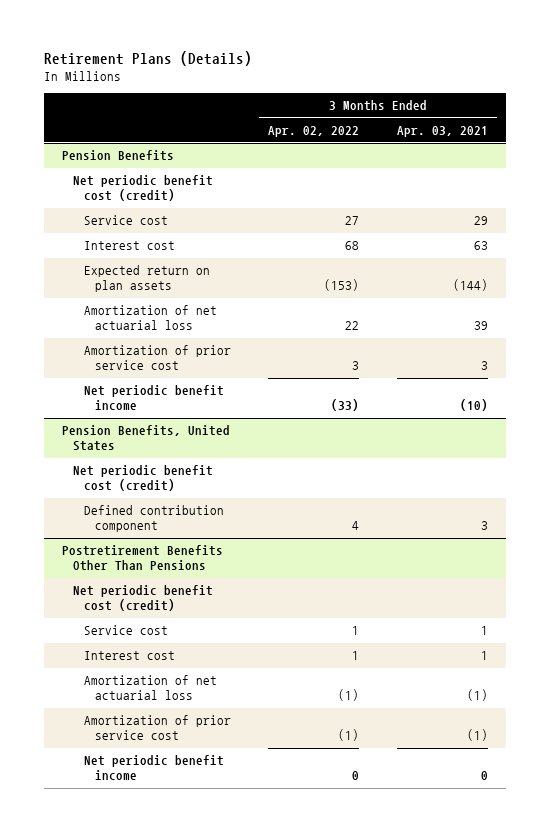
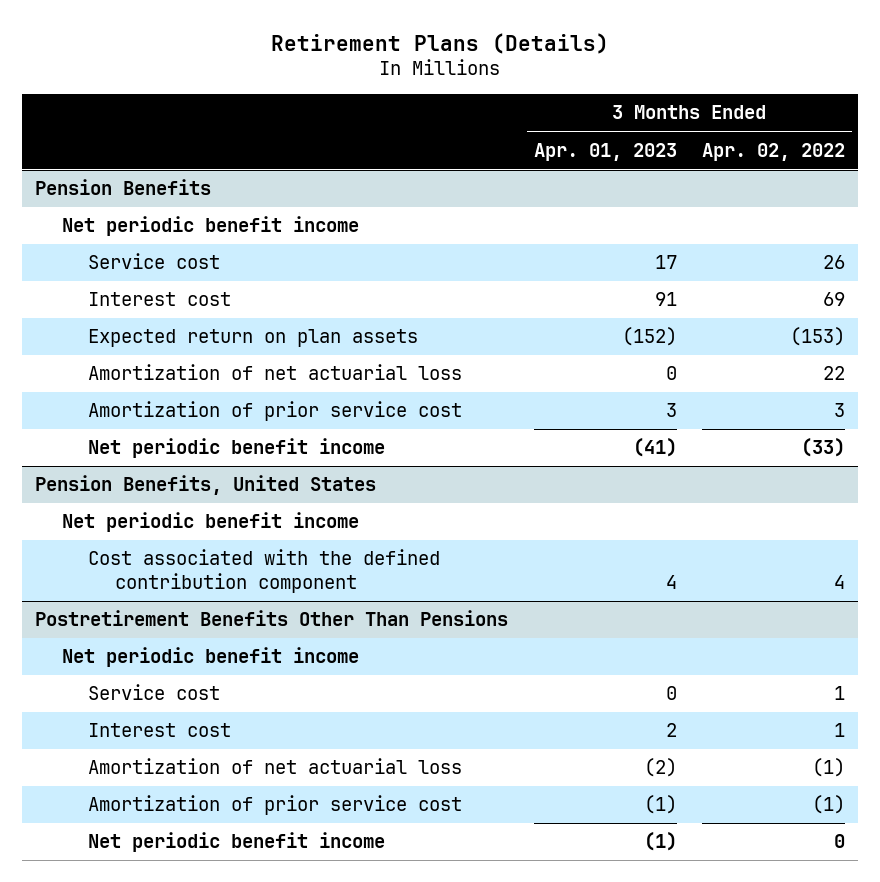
- | 3 Months Ended Apr. 02, 2022 | 3 Months Ended Apr. 03, 2021
+ | 3 Months Ended Apr. 01, 2023 | 3 Months Ended Apr. 02, 2022
@ Pension Benefits
- Net periodic benefit cost (credit)
- Service cost | 27 | 29
- Interest cost | 68 | 63
+ Net periodic benefit income
+ Service cost | 17 | 26
+ Interest cost | 91 | 69
@ Pension Benefits, United States
- Net periodic benefit cost (credit)
- Defined contribution component | 4 | 3
+ Net periodic benefit income
+ Cost associated with the defined contribution component | 4 | 4
@ Postretirement Benefits Other Than Pensions
- Net periodic benefit cost (credit)
+ Net periodic benefit income

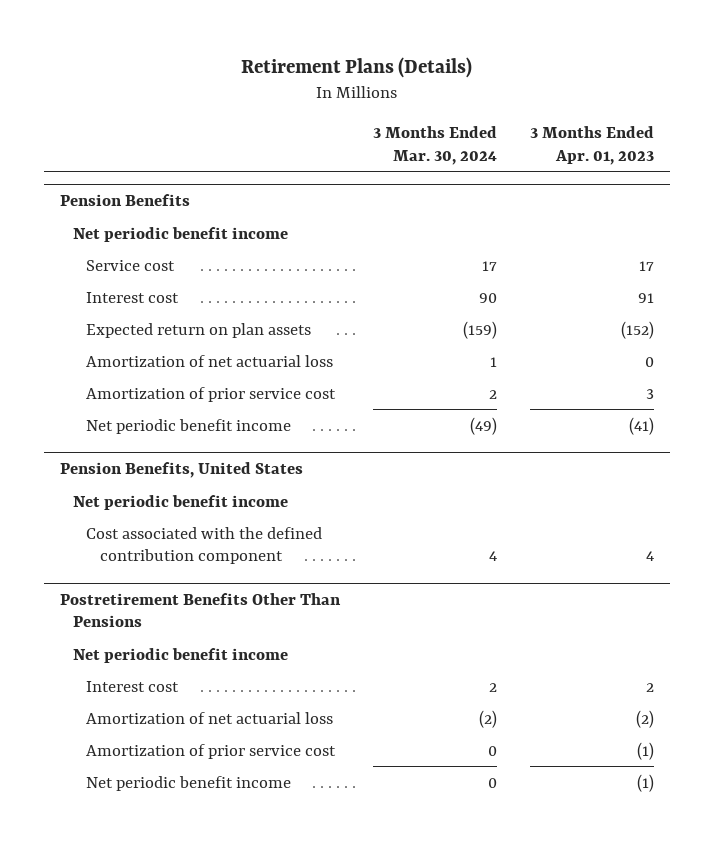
- | 3 Months Ended Apr. 01, 2023 | 3 Months Ended Apr. 02, 2022
+ | 3 Months Ended Mar. 30, 2024 | 3 Months Ended Apr. 01, 2023
@ Postretirement Benefits Other Than Pensions
- Service cost | 0 | 1

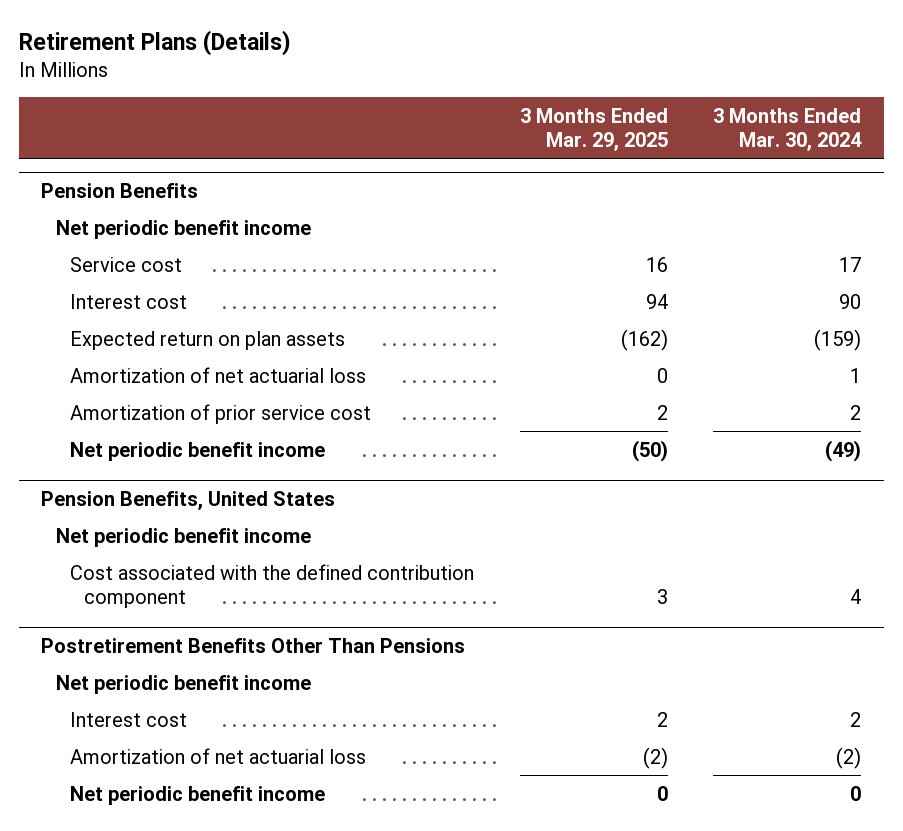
- | 3 Months Ended Mar. 30, 2024 | 3 Months Ended Apr. 01, 2023
+ | 3 Months Ended Mar. 29, 2025 | 3 Months Ended Mar. 30, 2024
@ Postretirement Benefits Other Than Pensions
- Amortization of prior service cost | 0 | (1)

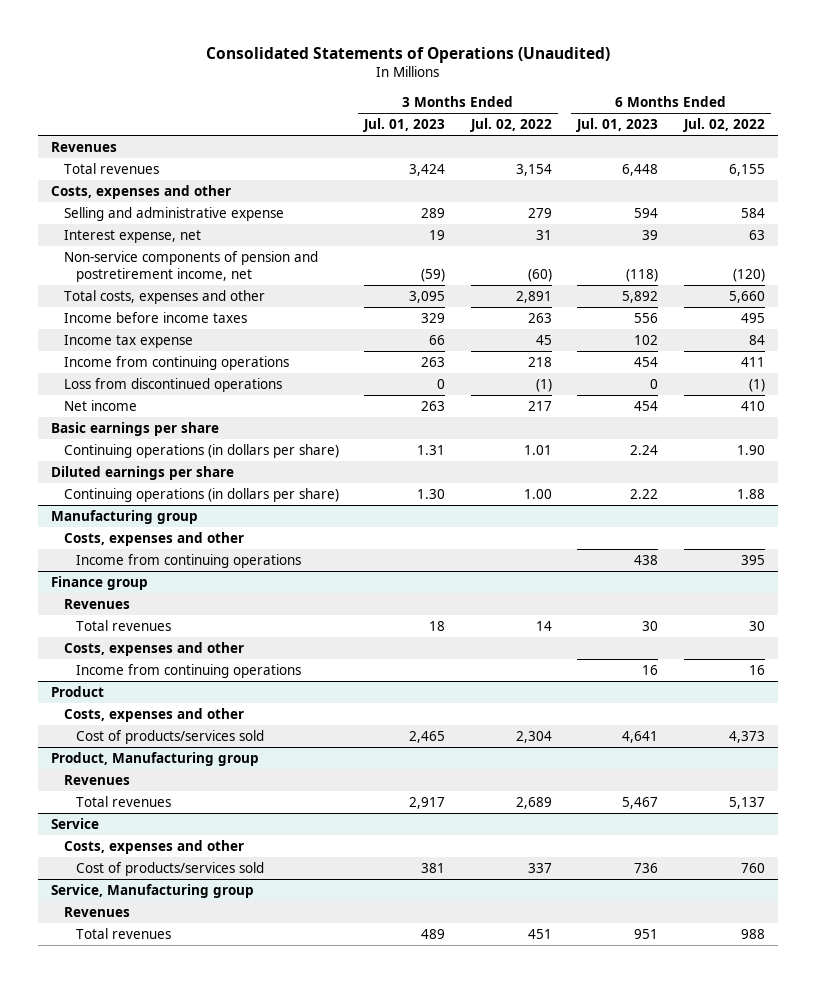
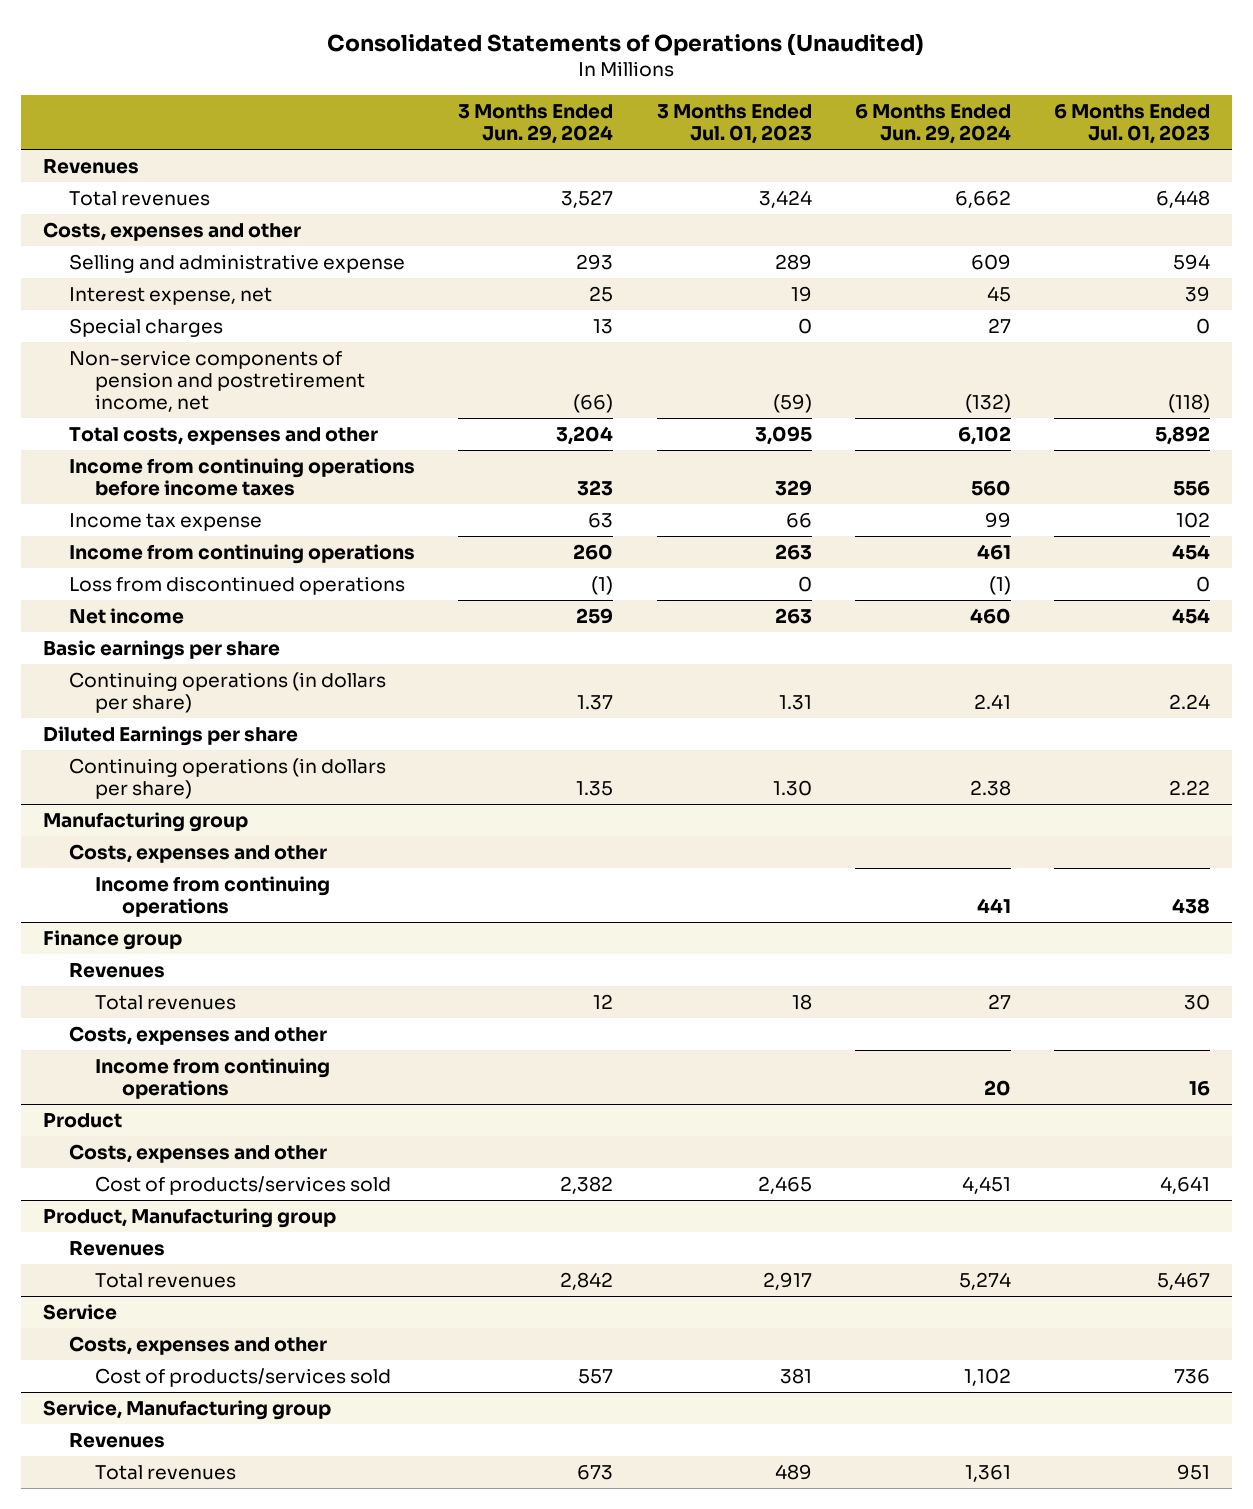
- | 3 Months Ended Jul. 01, 2023 | 3 Months Ended Jul. 02, 2022 | 6 Months Ended Jul. 01, 2023 | 6 Months Ended Jul. 02, 2022
+ | 3 Months Ended Jun. 29, 2024 | 3 Months Ended Jul. 01, 2023 | 6 Months Ended Jun. 29, 2024 | 6 Months Ended Jul. 01, 2023
+ Special charges | 13 | 0 | 27 | 0
- Income before income taxes | 329 | 263 | 556 | 495
+ Income from continuing operations before income taxes | 323 | 329 | 560 | 556
- Diluted earnings per share
+ Diluted Earnings per share

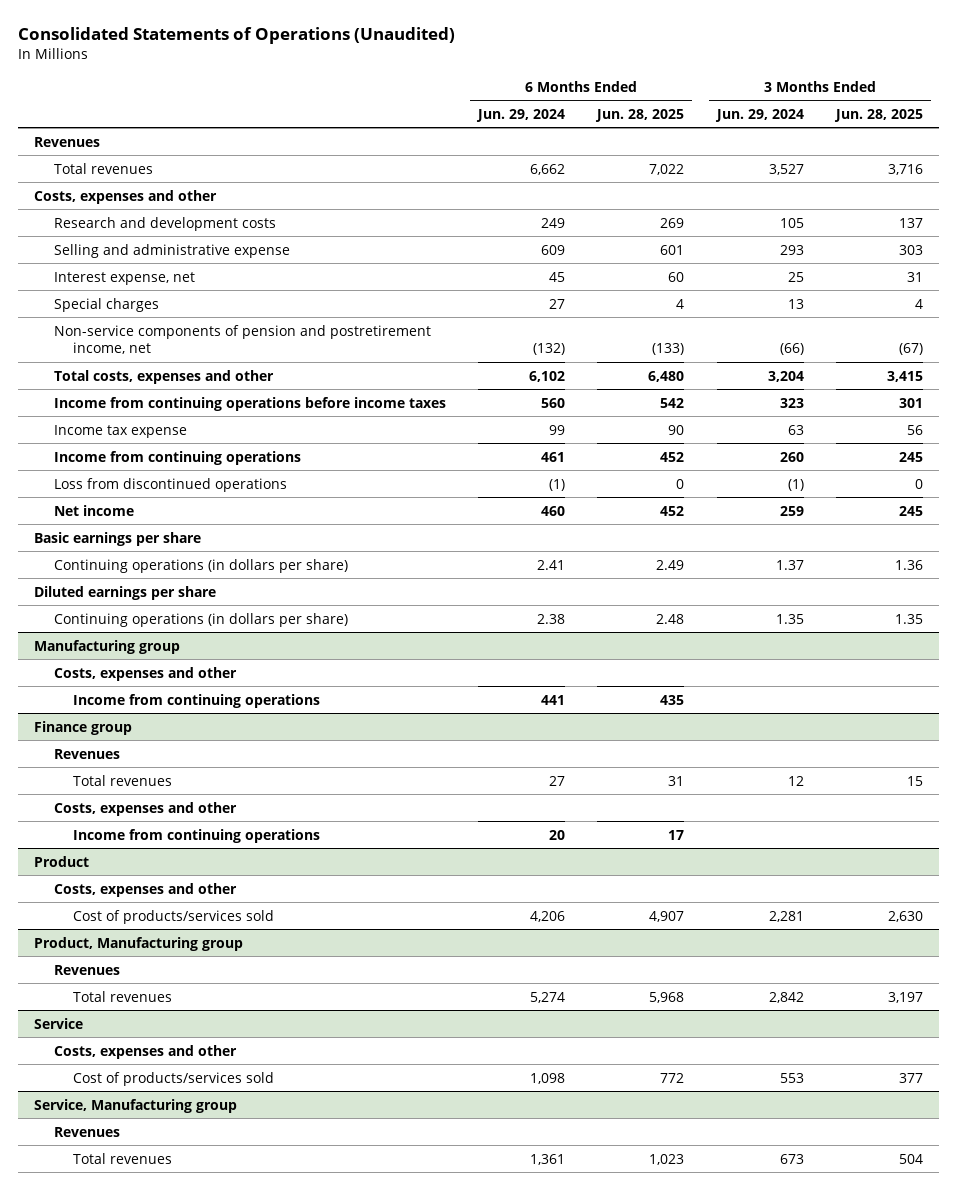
- | 3 Months Ended Jun. 29, 2024 | 3 Months Ended Jul. 01, 2023 | 6 Months Ended Jun. 29, 2024 | 6 Months Ended Jul. 01, 2023
+ | 6 Months Ended Jun. 29, 2024 | 6 Months Ended Jun. 28, 2025 | 3 Months Ended Jun. 29, 2024 | 3 Months Ended Jun. 28, 2025
+ Research and development costs | 249 | 269 | 105 | 137
- Diluted Earnings per share
+ Diluted earnings per share
@ Product
- Cost of products/services sold | 2,382 | 2,465 | 4,451 | 4,641
+ Cost of products/services sold | 4,206 | 4,907 | 2,281 | 2,630
@ Service
- Cost of products/services sold | 557 | 381 | 1,102 | 736
+ Cost of products/services sold | 1,098 | 772 | 553 | 377

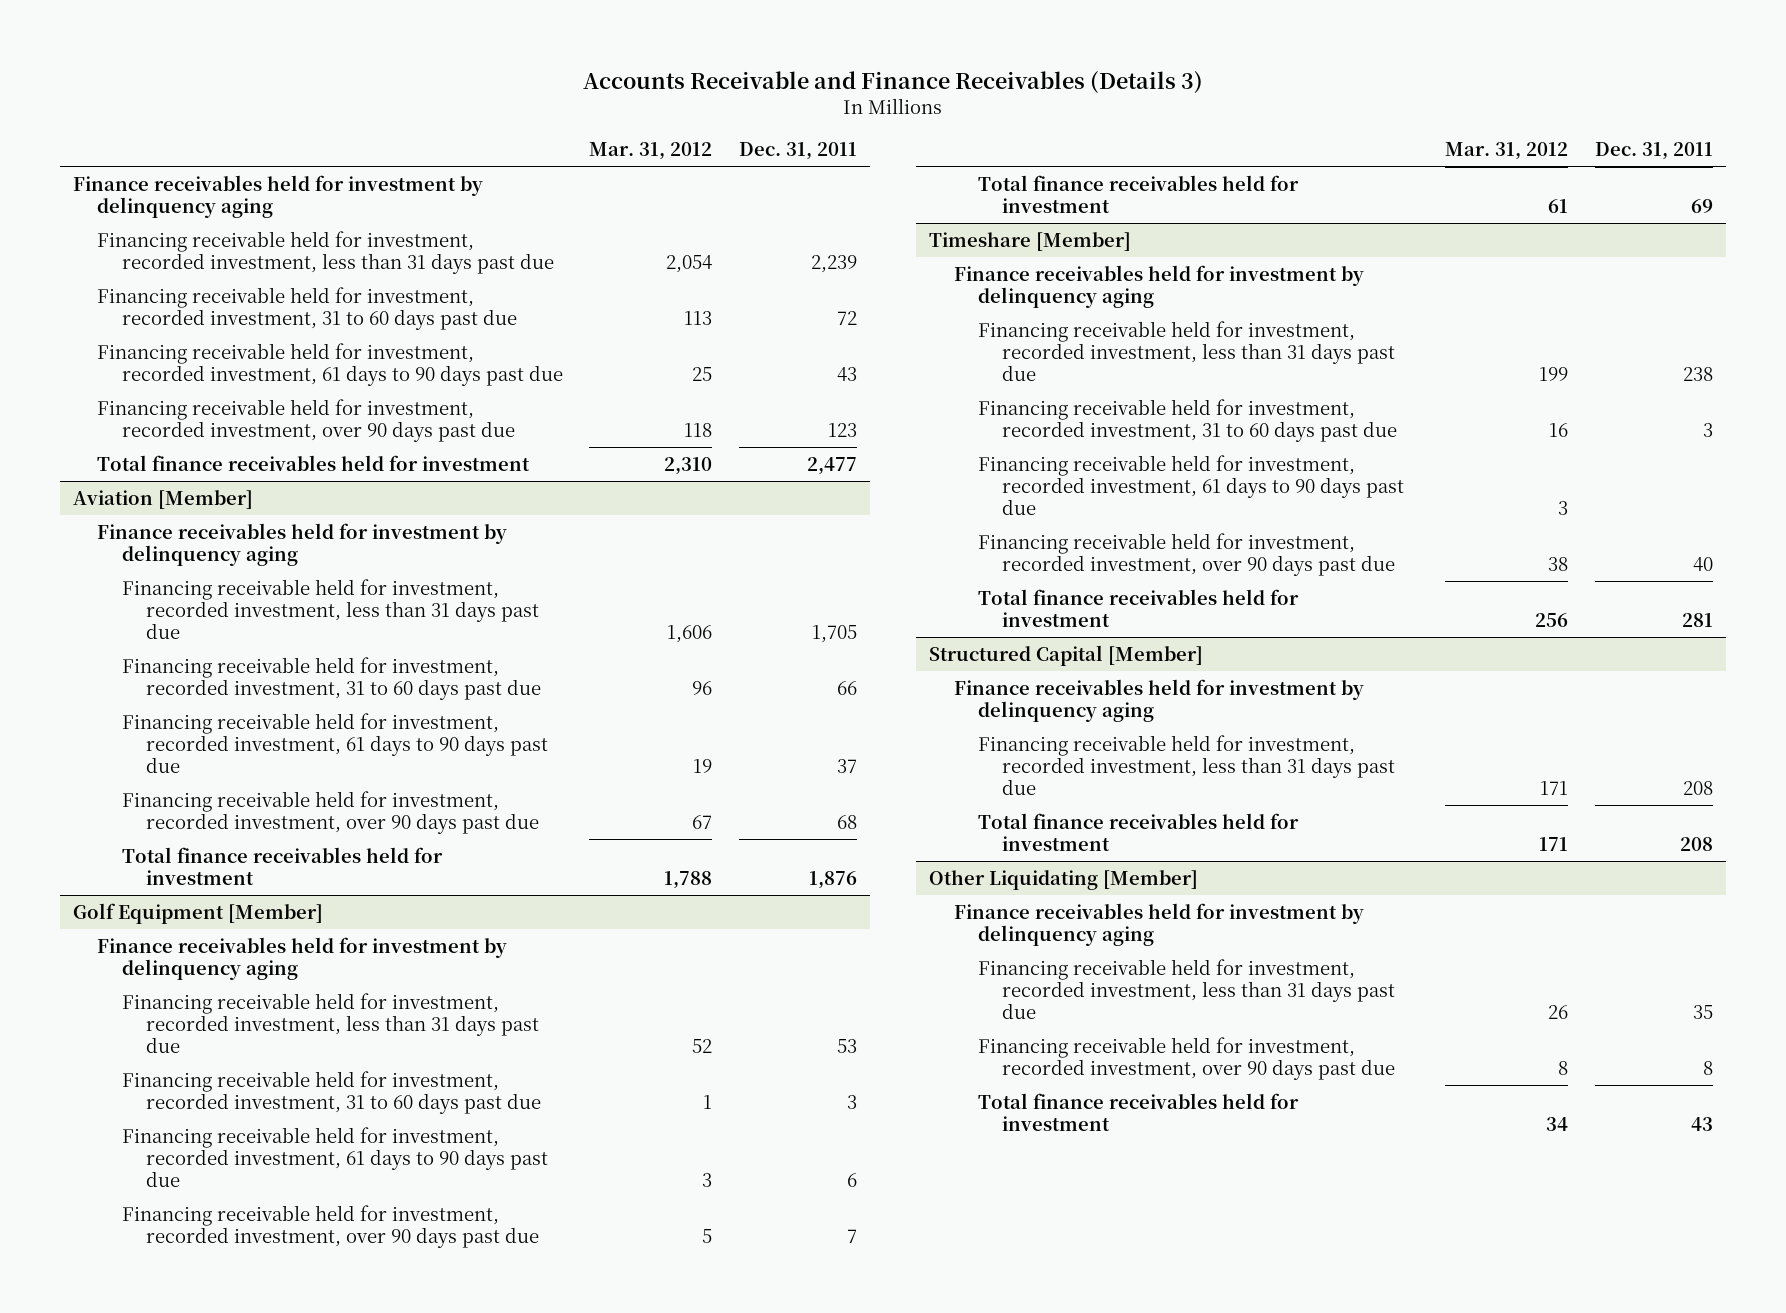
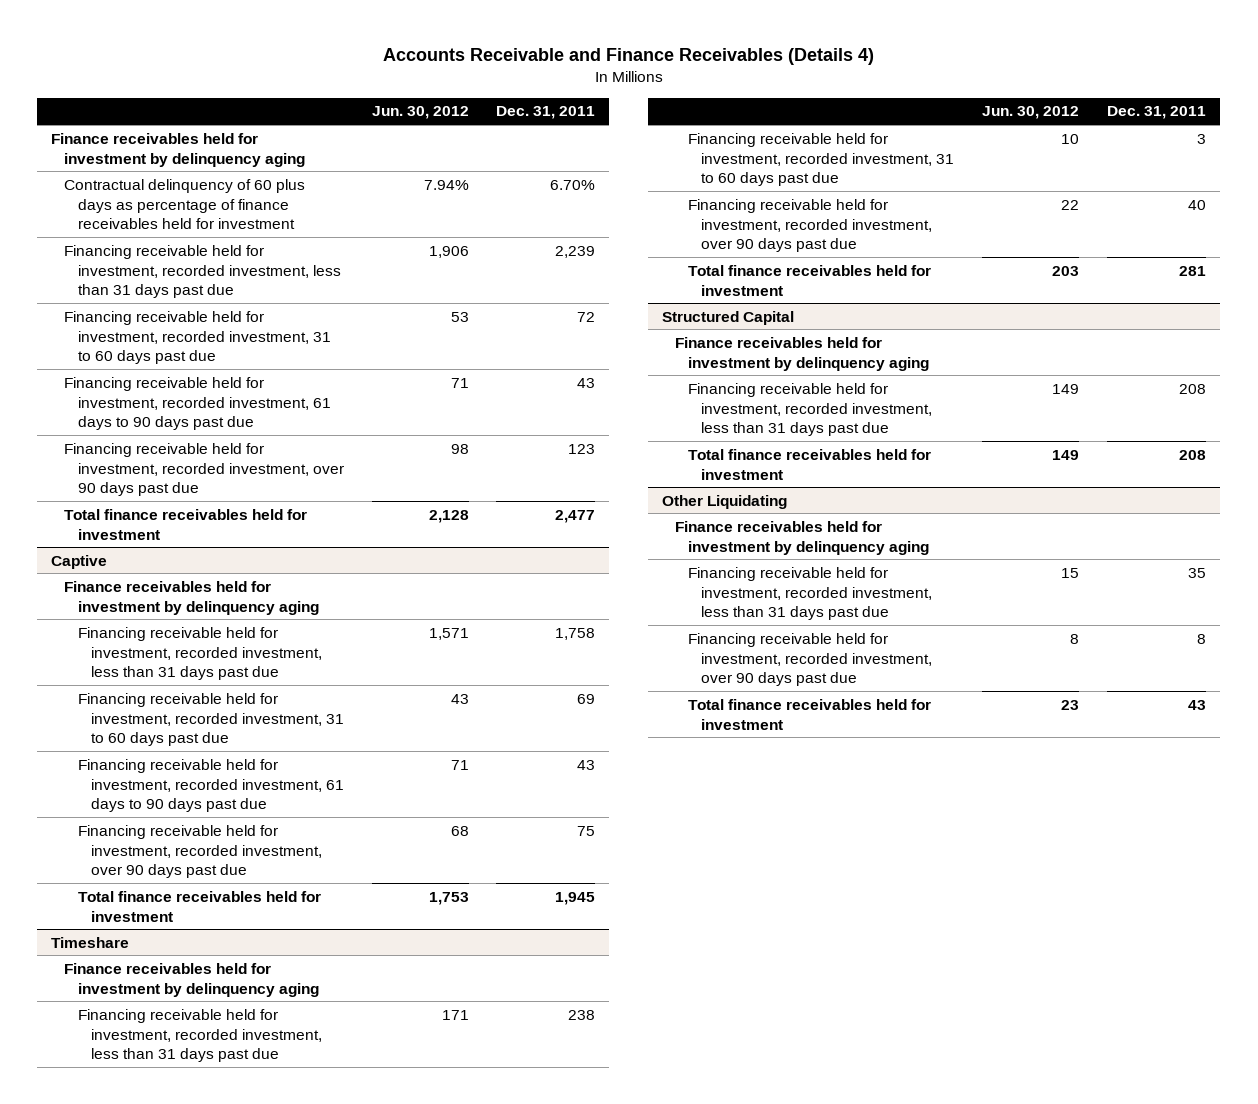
- Accounts Receivable and Finance Receivables (Details 3)
+ Accounts Receivable and Finance Receivables (Details 4)
- | Mar. 31, 2012 | Dec. 31, 2011
+ | Jun. 30, 2012 | Dec. 31, 2011
+ Contractual delinquency of 60 plus days as percentage of finance receivables held for investment | 7.94% | 6.70%
- Aviation [Member]
- Finance receivables held for investment by delinquency aging
- Financing receivable held for investment, recorded investment, less than 31 days past due | 1,606 | 1,705
- Financing receivable held for investment, recorded investment, 31 to 60 days past due | 96 | 66
- Financing receivable held for investment, recorded investment, 61 days to 90 days past due | 19 | 37
- Financing receivable held for investment, recorded investment, over 90 days past due | 67 | 68
- Total finance receivables held for investment | 1,788 | 1,876
- Golf Equipment [Member]
+ Captive
- Financing receivable held for investment, recorded investment, less than 31 days past due | 52 | 53
- Financing receivable held for investment, recorded investment, 31 to 60 days past due | 1 | 3
- Financing receivable held for investment, recorded investment, 61 days to 90 days past due | 3 | 6
- Financing receivable held for investment, recorded investment, over 90 days past due | 5 | 7
- Total finance receivables held for investment | 61 | 69
- Timeshare [Member]
+ Financing receivable held for investment, recorded investment, less than 31 days past due | 1,571 | 1,758
+ Financing receivable held for investment, recorded investment, 31 to 60 days past due | 43 | 69
+ Financing receivable held for investment, recorded investment, 61 days to 90 days past due | 71 | 43
+ Financing receivable held for investment, recorded investment, over 90 days past due | 68 | 75
+ Total finance receivables held for investment | 1,753 | 1,945
+ Timeshare
- Financing receivable held for investment, recorded investment, 61 days to 90 days past due | 3 |
- Structured Capital [Member]
+ Structured Capital
- Other Liquidating [Member]
+ Other Liquidating

